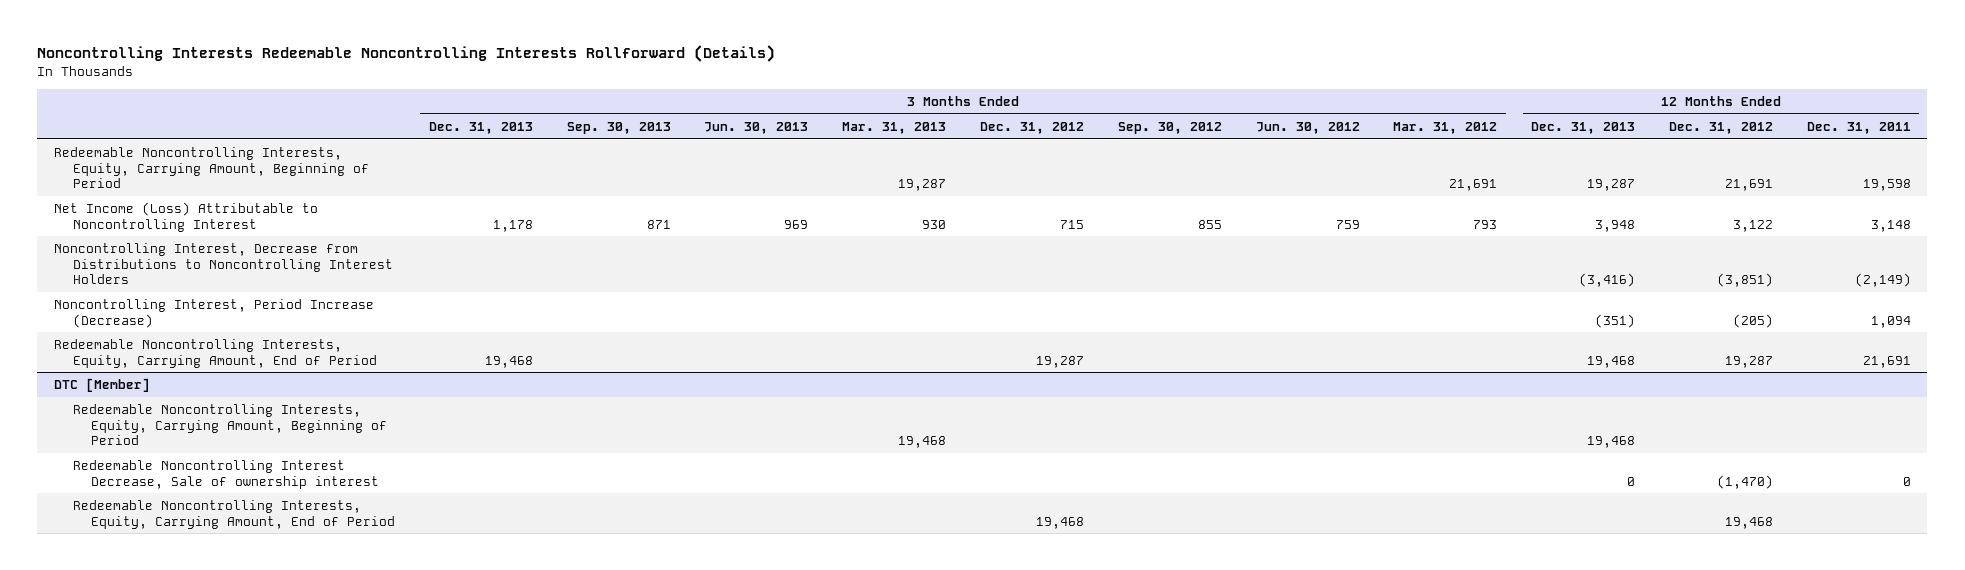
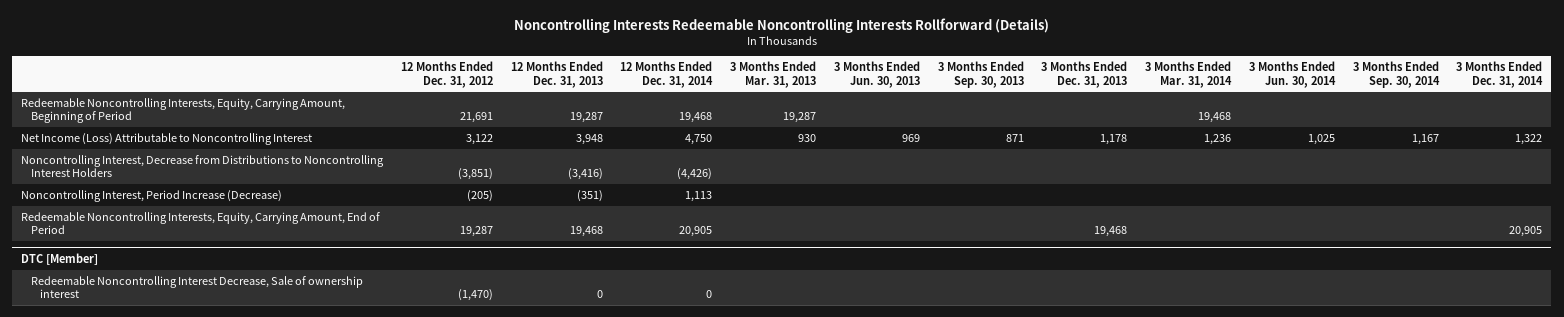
- | 3 Months Ended Dec. 31, 2013 | 3 Months Ended Sep. 30, 2013 | 3 Months Ended Jun. 30, 2013 | 3 Months Ended Mar. 31, 2013 | 3 Months Ended Dec. 31, 2012 | 3 Months Ended Sep. 30, 2012 | 3 Months Ended Jun. 30, 2012 | 3 Months Ended Mar. 31, 2012 | 12 Months Ended Dec. 31, 2013 | 12 Months Ended Dec. 31, 2012 | 12 Months Ended Dec. 31, 2011
+ | 12 Months Ended Dec. 31, 2012 | 12 Months Ended Dec. 31, 2013 | 12 Months Ended Dec. 31, 2014 | 3 Months Ended Mar. 31, 2013 | 3 Months Ended Jun. 30, 2013 | 3 Months Ended Sep. 30, 2013 | 3 Months Ended Dec. 31, 2013 | 3 Months Ended Mar. 31, 2014 | 3 Months Ended Jun. 30, 2014 | 3 Months Ended Sep. 30, 2014 | 3 Months Ended Dec. 31, 2014
@ DTC [Member]
- Redeemable Noncontrolling Interests, Equity, Carrying Amount, Beginning of Period | | | | 19,468 | | | | | 19,468 | |
- Redeemable Noncontrolling Interests, Equity, Carrying Amount, End of Period | | | | | 19,468 | | | | | 19,468 |

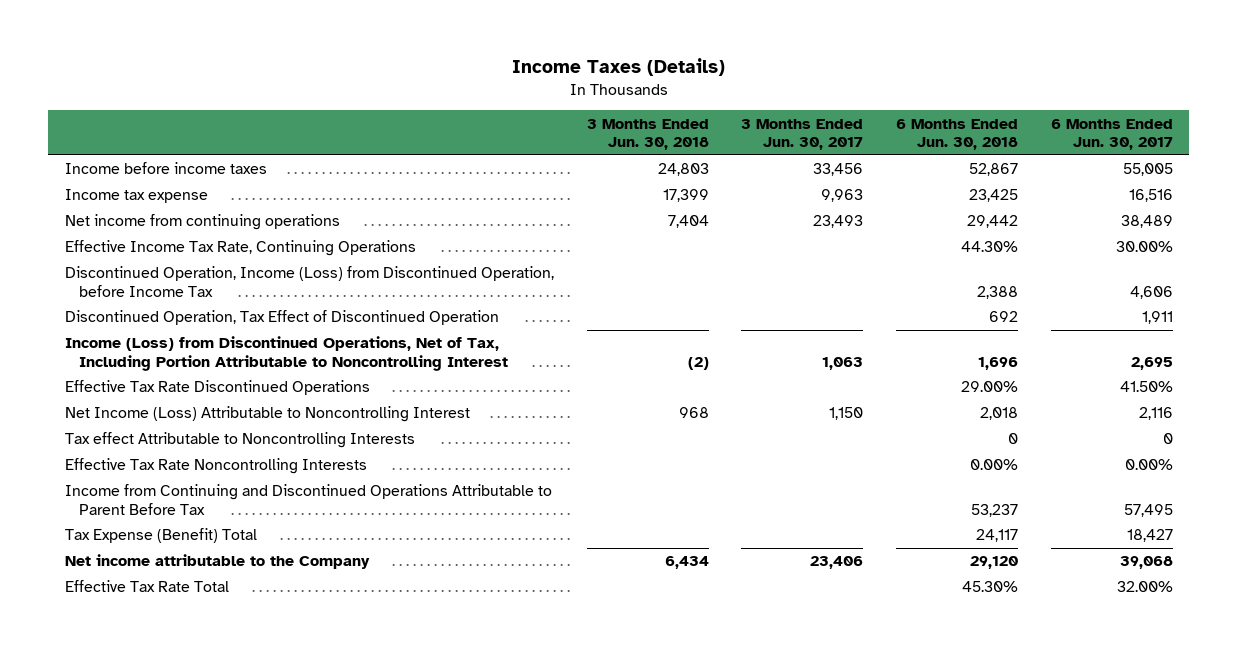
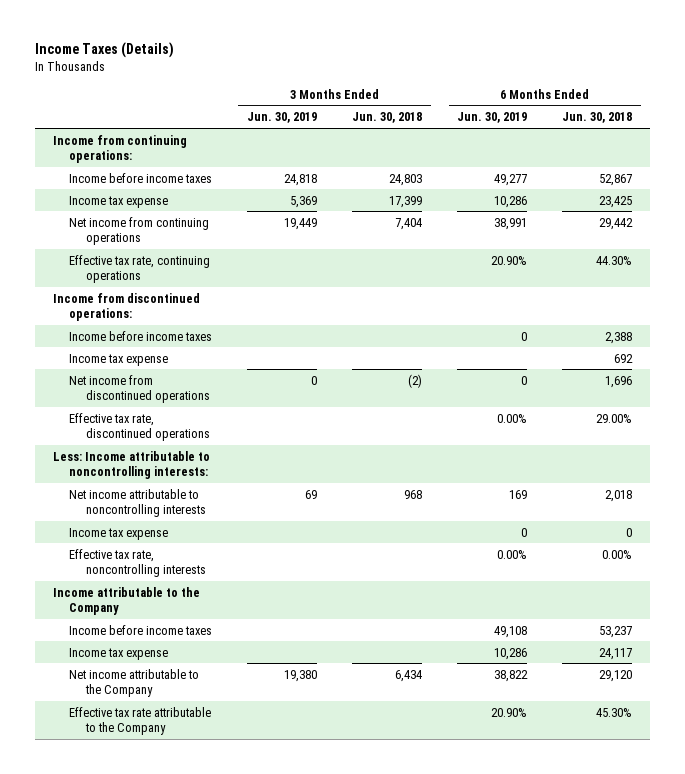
- | 3 Months Ended Jun. 30, 2018 | 3 Months Ended Jun. 30, 2017 | 6 Months Ended Jun. 30, 2018 | 6 Months Ended Jun. 30, 2017
+ | 3 Months Ended Jun. 30, 2019 | 3 Months Ended Jun. 30, 2018 | 6 Months Ended Jun. 30, 2019 | 6 Months Ended Jun. 30, 2018
+ Income from continuing operations:
- Effective Income Tax Rate, Continuing Operations | | | 44.30% | 30.00%
- Discontinued Operation, Income (Loss) from Discontinued Operation, before Income Tax | | | 2,388 | 4,606
- Discontinued Operation, Tax Effect of Discontinued Operation | | | 692 | 1,911
- Income (Loss) from Discontinued Operations, Net of Tax, Including Portion Attributable to Noncontrolling Interest | (2) | 1,063 | 1,696 | 2,695
- Effective Tax Rate Discontinued Operations | | | 29.00% | 41.50%
- Net Income (Loss) Attributable to Noncontrolling Interest | 968 | 1,150 | 2,018 | 2,116
- Tax effect Attributable to Noncontrolling Interests | | | 0 | 0
- Effective Tax Rate Noncontrolling Interests | | | 0.00% | 0.00%
- Income from Continuing and Discontinued Operations Attributable to Parent Before Tax | | | 53,237 | 57,495
- Tax Expense (Benefit) Total | | | 24,117 | 18,427
+ Effective tax rate, continuing operations | | | 20.90% | 44.30%
+ Income from discontinued operations:
+ Income before income taxes | | | 0 | 2,388
+ Income tax expense | | | | 692
+ Net income from discontinued operations | 0 | (2) | 0 | 1,696
+ Effective tax rate, discontinued operations | | | 0.00% | 29.00%
+ Less: Income attributable to noncontrolling interests:
+ Net income attributable to noncontrolling interests | 69 | 968 | 169 | 2,018
+ Income tax expense | | | 0 | 0
+ Effective tax rate, noncontrolling interests | | | 0.00% | 0.00%
+ Income attributable to the Company
+ Income before income taxes | | | 49,108 | 53,237
+ Income tax expense | | | 10,286 | 24,117
- Effective Tax Rate Total | | | 45.30% | 32.00%
+ Effective tax rate attributable to the Company | | | 20.90% | 45.30%

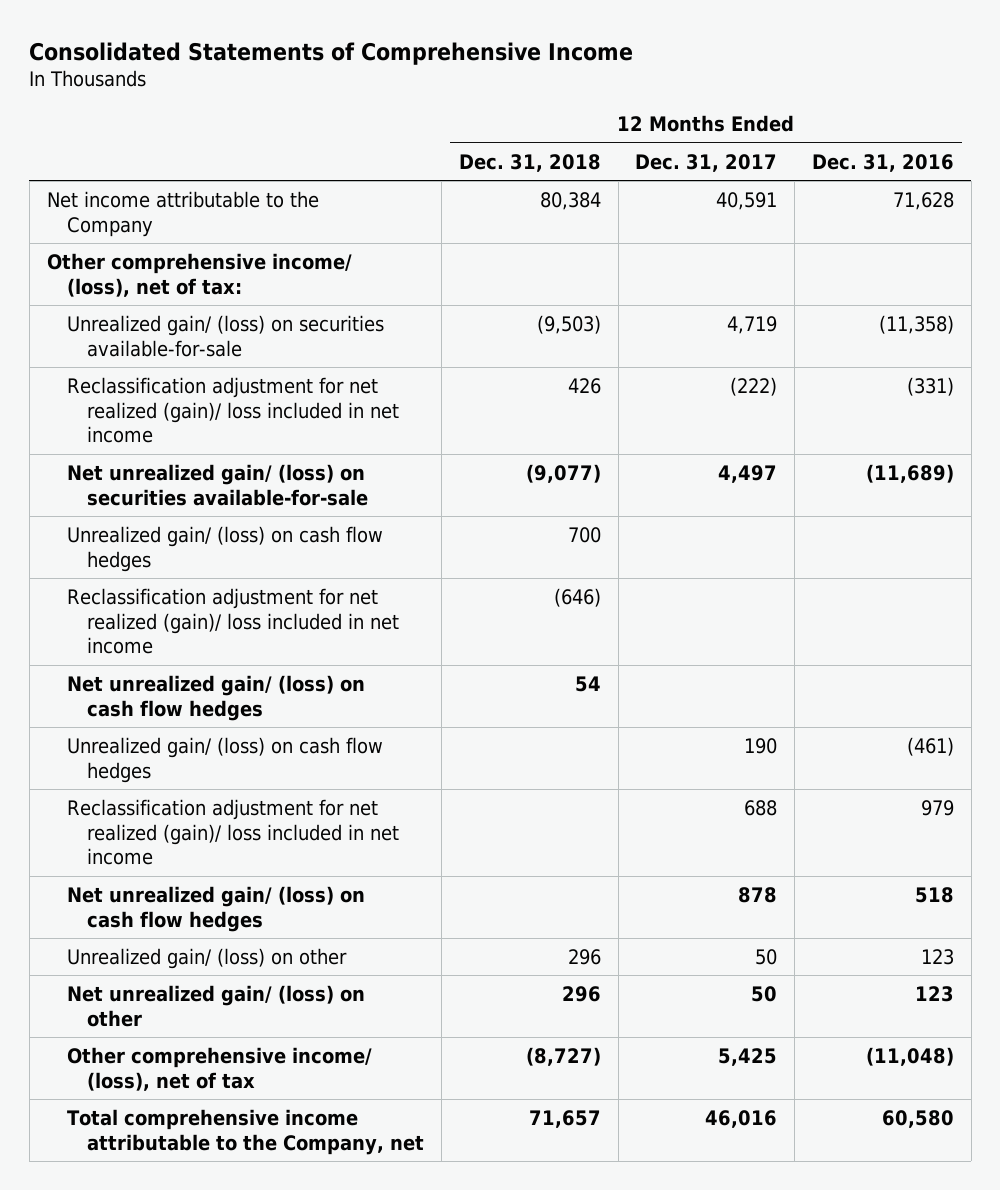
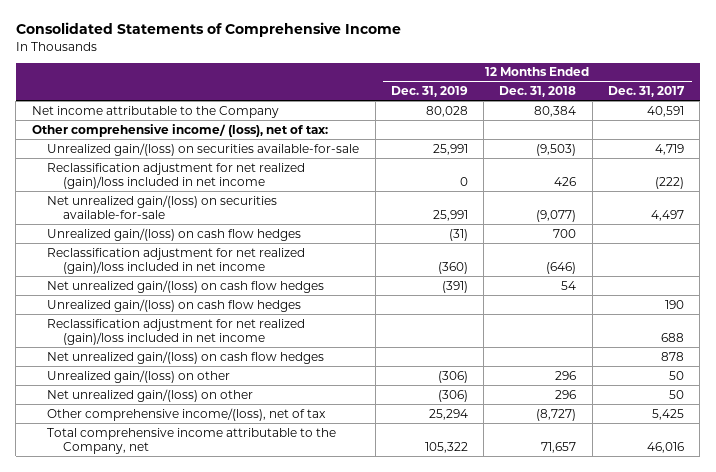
- | 12 Months Ended Dec. 31, 2018 | 12 Months Ended Dec. 31, 2017 | 12 Months Ended Dec. 31, 2016
+ | 12 Months Ended Dec. 31, 2019 | 12 Months Ended Dec. 31, 2018 | 12 Months Ended Dec. 31, 2017
- Unrealized gain/ (loss) on securities available-for-sale | (9,503) | 4,719 | (11,358)
- Reclassification adjustment for net realized (gain)/ loss included in net income | 426 | (222) | (331)
- Net unrealized gain/ (loss) on securities available-for-sale | (9,077) | 4,497 | (11,689)
- Unrealized gain/ (loss) on cash flow hedges | 700 | |
- Reclassification adjustment for net realized (gain)/ loss included in net income | (646) | |
- Net unrealized gain/ (loss) on cash flow hedges | 54 | |
- Unrealized gain/ (loss) on cash flow hedges | | 190 | (461)
- Reclassification adjustment for net realized (gain)/ loss included in net income | | 688 | 979
- Net unrealized gain/ (loss) on cash flow hedges | | 878 | 518
- Unrealized gain/ (loss) on other | 296 | 50 | 123
- Net unrealized gain/ (loss) on other | 296 | 50 | 123
- Other comprehensive income/ (loss), net of tax | (8,727) | 5,425 | (11,048)
+ Unrealized gain/(loss) on securities available-for-sale | 25,991 | (9,503) | 4,719
+ Reclassification adjustment for net realized (gain)/loss included in net income | 0 | 426 | (222)
+ Net unrealized gain/(loss) on securities available-for-sale | 25,991 | (9,077) | 4,497
+ Unrealized gain/(loss) on cash flow hedges | (31) | 700 |
+ Reclassification adjustment for net realized (gain)/loss included in net income | (360) | (646) |
+ Net unrealized gain/(loss) on cash flow hedges | (391) | 54 |
+ Unrealized gain/(loss) on cash flow hedges | | | 190
+ Reclassification adjustment for net realized (gain)/loss included in net income | | | 688
+ Net unrealized gain/(loss) on cash flow hedges | | | 878
+ Unrealized gain/(loss) on other | (306) | 296 | 50
+ Net unrealized gain/(loss) on other | (306) | 296 | 50
+ Other comprehensive income/(loss), net of tax | 25,294 | (8,727) | 5,425

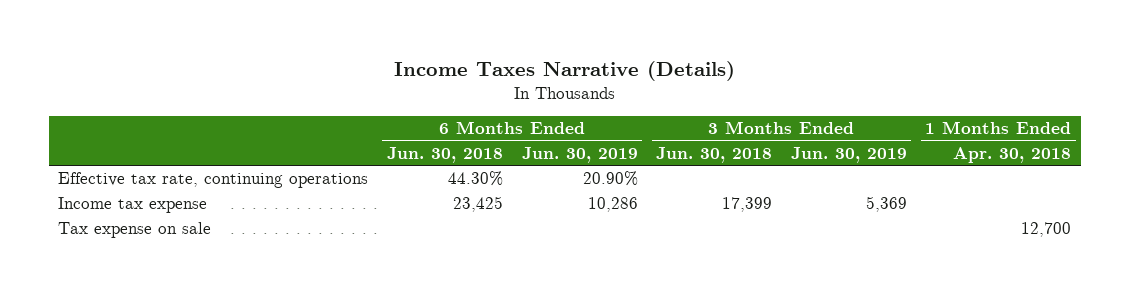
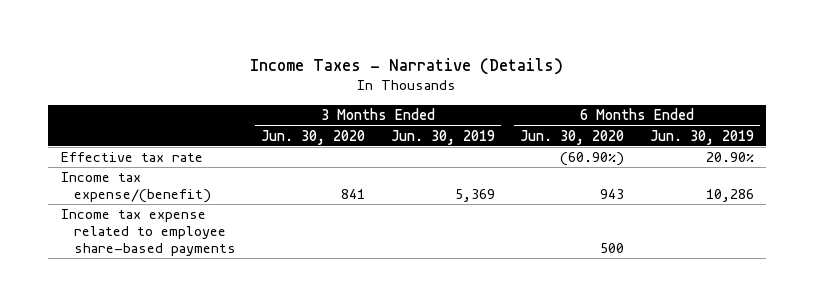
- Income Taxes Narrative (Details)
+ Income Taxes - Narrative (Details)
- | 6 Months Ended Jun. 30, 2018 | 6 Months Ended Jun. 30, 2019 | 3 Months Ended Jun. 30, 2018 | 3 Months Ended Jun. 30, 2019 | 1 Months Ended Apr. 30, 2018
+ | 3 Months Ended Jun. 30, 2020 | 3 Months Ended Jun. 30, 2019 | 6 Months Ended Jun. 30, 2020 | 6 Months Ended Jun. 30, 2019
- Effective tax rate, continuing operations | 44.30% | 20.90% | | |
- Income tax expense | 23,425 | 10,286 | 17,399 | 5,369 |
- Tax expense on sale | | | | | 12,700
+ Effective tax rate | | | (60.90%) | 20.90%
+ Income tax expense/(benefit) | 841 | 5,369 | 943 | 10,286
+ Income tax expense related to employee share-based payments | | | 500 |

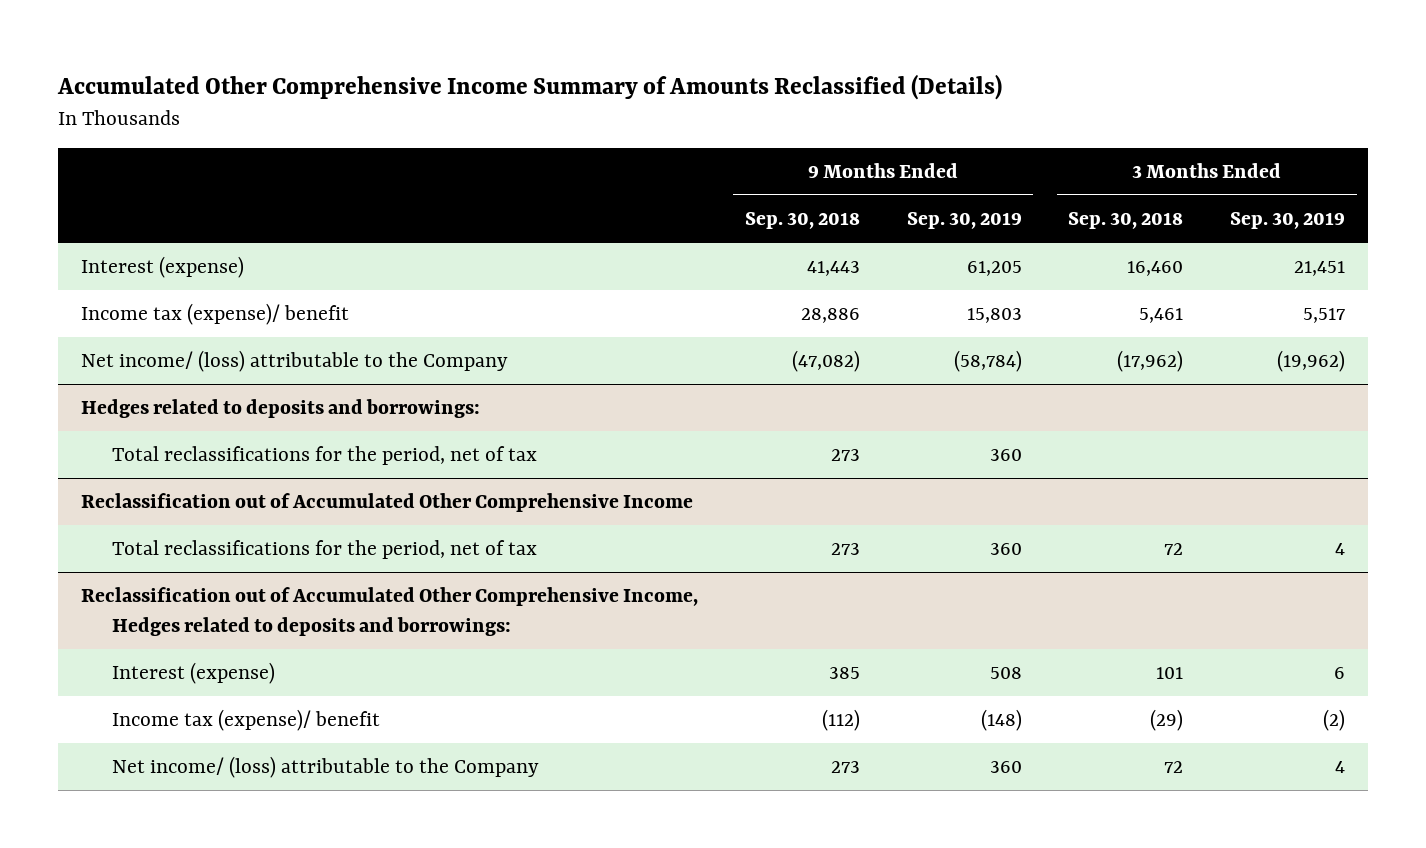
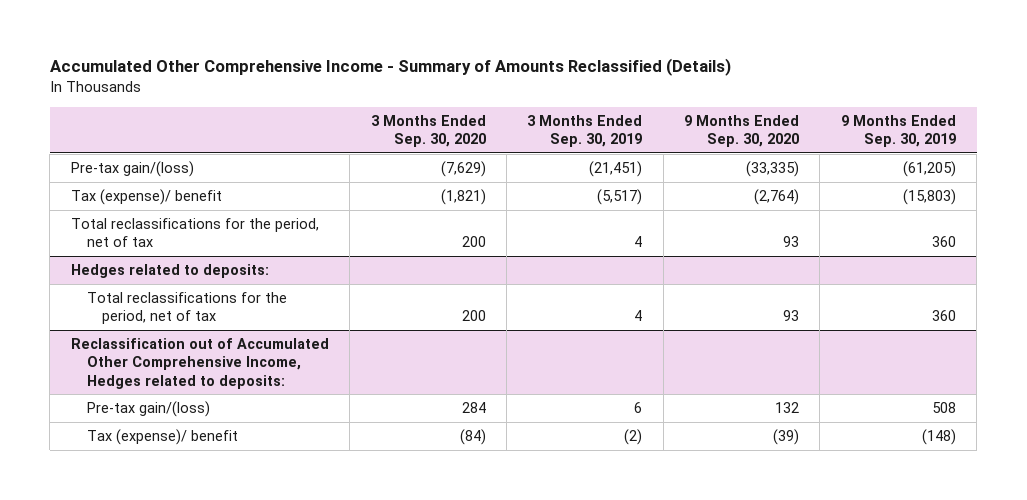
- Accumulated Other Comprehensive Income Summary of Amounts Reclassified (Details)
+ Accumulated Other Comprehensive Income - Summary of Amounts Reclassified (Details)
- | 9 Months Ended Sep. 30, 2018 | 9 Months Ended Sep. 30, 2019 | 3 Months Ended Sep. 30, 2018 | 3 Months Ended Sep. 30, 2019
+ | 3 Months Ended Sep. 30, 2020 | 3 Months Ended Sep. 30, 2019 | 9 Months Ended Sep. 30, 2020 | 9 Months Ended Sep. 30, 2019
- Interest (expense) | 41,443 | 61,205 | 16,460 | 21,451
- Income tax (expense)/ benefit | 28,886 | 15,803 | 5,461 | 5,517
- Net income/ (loss) attributable to the Company | (47,082) | (58,784) | (17,962) | (19,962)
- Hedges related to deposits and borrowings:
- Total reclassifications for the period, net of tax | 273 | 360 | |
- Reclassification out of Accumulated Other Comprehensive Income
+ Pre-tax gain/(loss) | (7,629) | (21,451) | (33,335) | (61,205)
+ Tax (expense)/ benefit | (1,821) | (5,517) | (2,764) | (15,803)
- Reclassification out of Accumulated Other Comprehensive Income, Hedges related to deposits and borrowings:
- Interest (expense) | 385 | 508 | 101 | 6
- Income tax (expense)/ benefit | (112) | (148) | (29) | (2)
- Net income/ (loss) attributable to the Company | 273 | 360 | 72 | 4
+ Hedges related to deposits:
+ Total reclassifications for the period, net of tax | 200 | 4 | 93 | 360
+ Reclassification out of Accumulated Other Comprehensive Income, Hedges related to deposits:
+ Pre-tax gain/(loss) | 284 | 6 | 132 | 508
+ Tax (expense)/ benefit | (84) | (2) | (39) | (148)

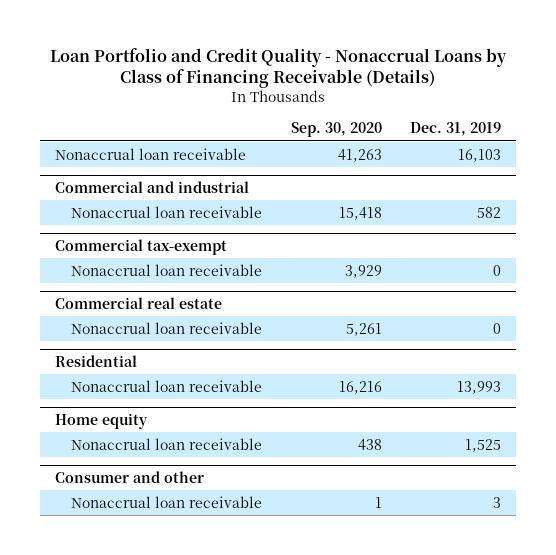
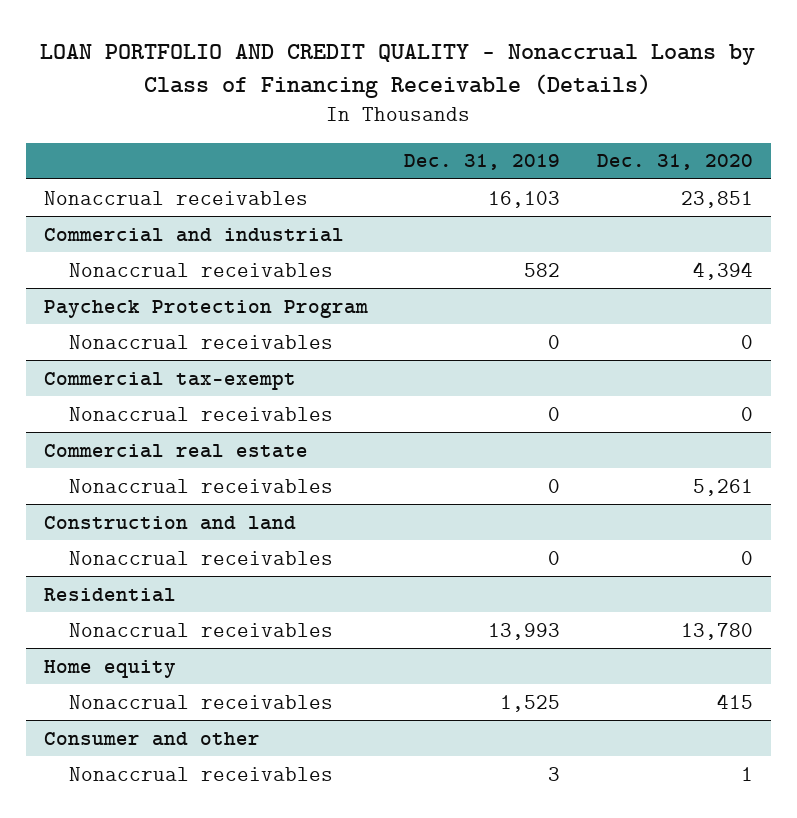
- Loan Portfolio and Credit Quality - Nonaccrual Loans by Class of Financing Receivable (Details)
+ LOAN PORTFOLIO AND CREDIT QUALITY - Nonaccrual Loans by Class of Financing Receivable (Details)
- | Sep. 30, 2020 | Dec. 31, 2019
+ | Dec. 31, 2019 | Dec. 31, 2020
- Nonaccrual loan receivable | 41,263 | 16,103
+ Nonaccrual receivables | 16,103 | 23,851
@ Commercial and industrial
- Nonaccrual loan receivable | 15,418 | 582
+ Nonaccrual receivables | 582 | 4,394
+ Paycheck Protection Program
+ Nonaccrual receivables | 0 | 0
@ Commercial tax-exempt
- Nonaccrual loan receivable | 3,929 | 0
+ Nonaccrual receivables | 0 | 0
@ Commercial real estate
- Nonaccrual loan receivable | 5,261 | 0
+ Nonaccrual receivables | 0 | 5,261
+ Construction and land
+ Nonaccrual receivables | 0 | 0
@ Residential
- Nonaccrual loan receivable | 16,216 | 13,993
+ Nonaccrual receivables | 13,993 | 13,780
@ Home equity
- Nonaccrual loan receivable | 438 | 1,525
+ Nonaccrual receivables | 1,525 | 415
@ Consumer and other
- Nonaccrual loan receivable | 1 | 3
+ Nonaccrual receivables | 3 | 1

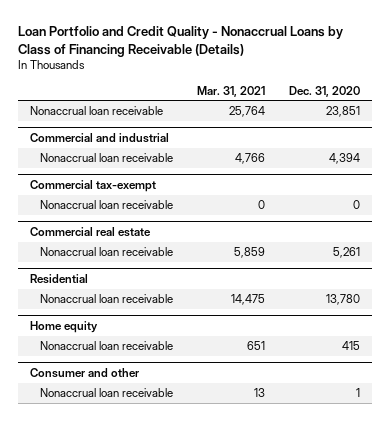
- LOAN PORTFOLIO AND CREDIT QUALITY - Nonaccrual Loans by Class of Financing Receivable (Details)
+ Loan Portfolio and Credit Quality - Nonaccrual Loans by Class of Financing Receivable (Details)
- | Dec. 31, 2019 | Dec. 31, 2020
+ | Mar. 31, 2021 | Dec. 31, 2020
- Nonaccrual receivables | 16,103 | 23,851
+ Nonaccrual loan receivable | 25,764 | 23,851
@ Commercial and industrial
- Nonaccrual receivables | 582 | 4,394
- Paycheck Protection Program
- Nonaccrual receivables | 0 | 0
@ Commercial and industrial
+ Nonaccrual loan receivable | 4,766 | 4,394
@ Commercial tax-exempt
- Nonaccrual receivables | 0 | 0
+ Nonaccrual loan receivable | 0 | 0
@ Commercial real estate
- Nonaccrual receivables | 0 | 5,261
- Construction and land
- Nonaccrual receivables | 0 | 0
@ Commercial real estate
+ Nonaccrual loan receivable | 5,859 | 5,261
@ Residential
- Nonaccrual receivables | 13,993 | 13,780
+ Nonaccrual loan receivable | 14,475 | 13,780
@ Home equity
- Nonaccrual receivables | 1,525 | 415
+ Nonaccrual loan receivable | 651 | 415
@ Consumer and other
- Nonaccrual receivables | 3 | 1
+ Nonaccrual loan receivable | 13 | 1

